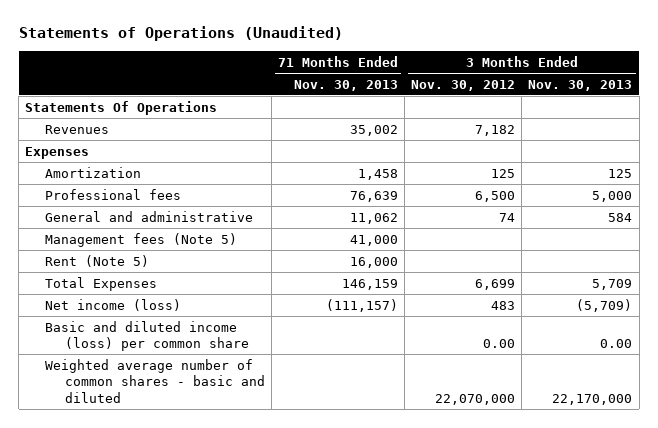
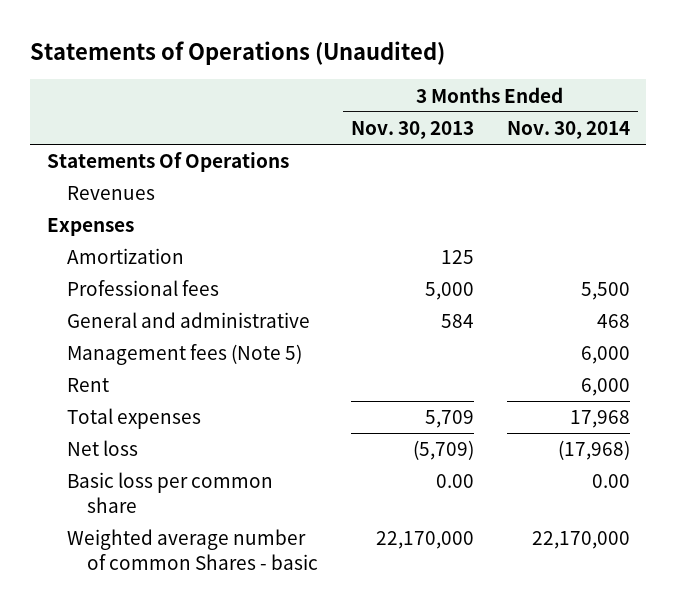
- | 71 Months Ended Nov. 30, 2013 | 3 Months Ended Nov. 30, 2012 | 3 Months Ended Nov. 30, 2013
+ | 3 Months Ended Nov. 30, 2013 | 3 Months Ended Nov. 30, 2014
- Rent (Note 5) | 16,000 | |
- Total Expenses | 146,159 | 6,699 | 5,709
- Net income (loss) | (111,157) | 483 | (5,709)
- Basic and diluted income (loss) per common share | | 0.00 | 0.00
- Weighted average number of common shares - basic and diluted | | 22,070,000 | 22,170,000
+ Rent | | 6,000
+ Total expenses | 5,709 | 17,968
+ Net loss | (5,709) | (17,968)
+ Basic loss per common share | 0.00 | 0.00
+ Weighted average number of common Shares - basic | 22,170,000 | 22,170,000

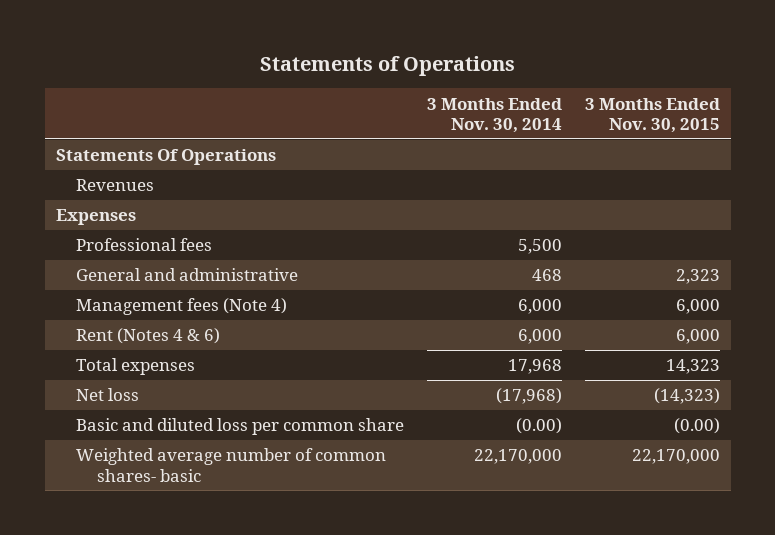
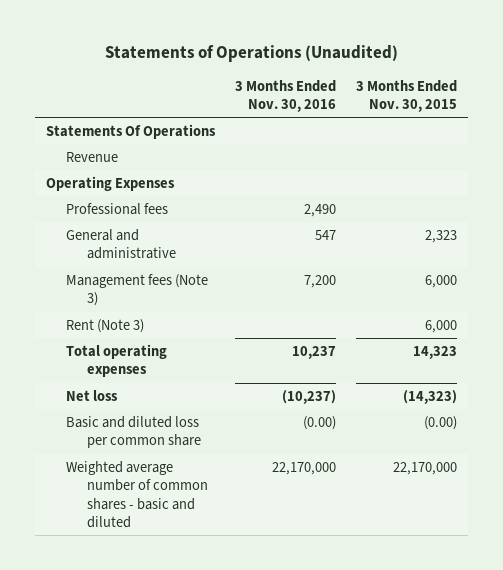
- Statements of Operations
+ Statements of Operations (Unaudited)
- | 3 Months Ended Nov. 30, 2014 | 3 Months Ended Nov. 30, 2015
+ | 3 Months Ended Nov. 30, 2016 | 3 Months Ended Nov. 30, 2015
- Revenues
- Expenses
+ Revenue
+ Operating Expenses
- Management fees (Note 4) | 6,000 | 6,000
- Rent (Notes 4 & 6) | 6,000 | 6,000
- Total expenses | 17,968 | 14,323
+ Management fees (Note 3) | 7,200 | 6,000
+ Rent (Note 3) | | 6,000
+ Total operating expenses | 10,237 | 14,323
- Weighted average number of common shares- basic | 22,170,000 | 22,170,000
+ Weighted average number of common shares - basic and diluted | 22,170,000 | 22,170,000

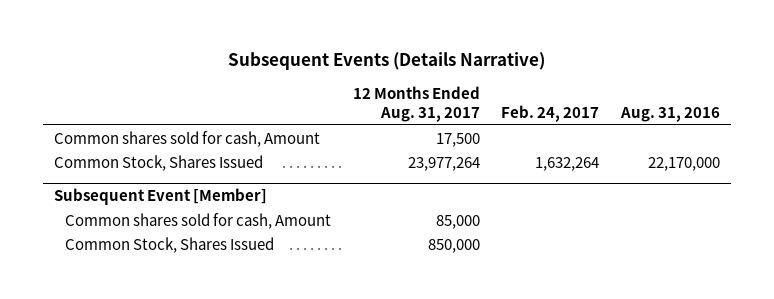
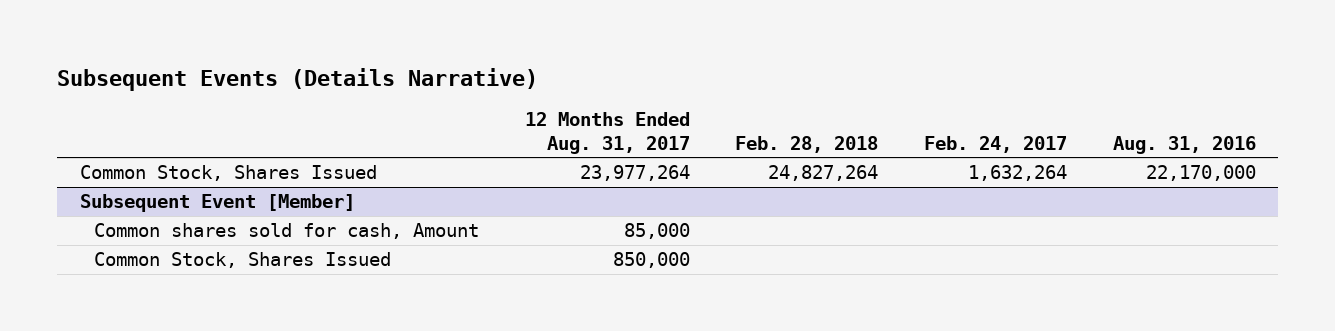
- | 12 Months Ended Aug. 31, 2017 | Feb. 24, 2017 | Aug. 31, 2016
+ | 12 Months Ended Aug. 31, 2017 | Feb. 28, 2018 | Feb. 24, 2017 | Aug. 31, 2016
- Common shares sold for cash, Amount | 17,500 | |

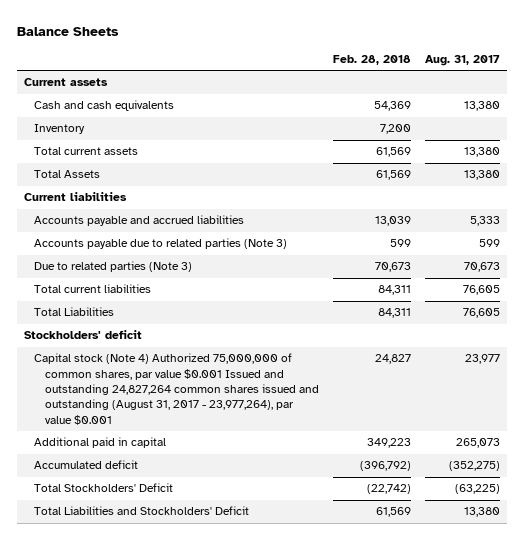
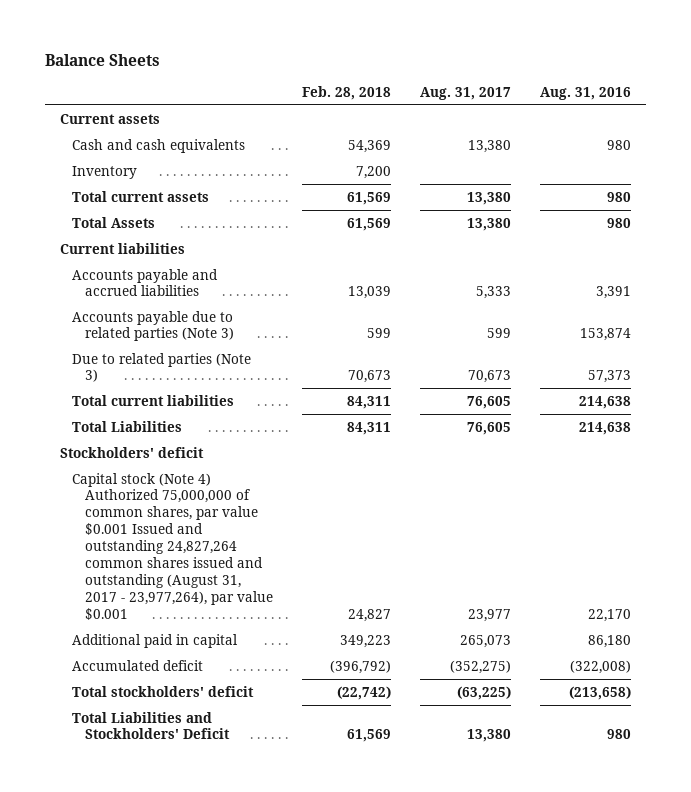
- | Feb. 28, 2018 | Aug. 31, 2017
+ | Feb. 28, 2018 | Aug. 31, 2017 | Aug. 31, 2016
- Total Stockholders' Deficit | (22,742) | (63,225)
+ Total stockholders' deficit | (22,742) | (63,225) | (213,658)

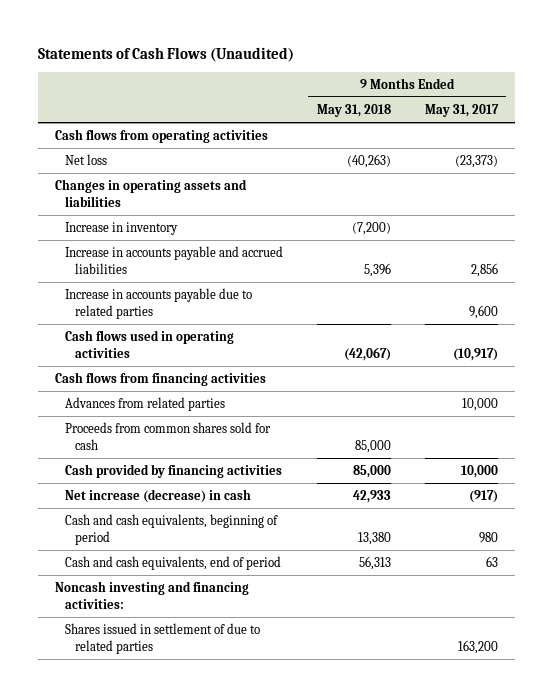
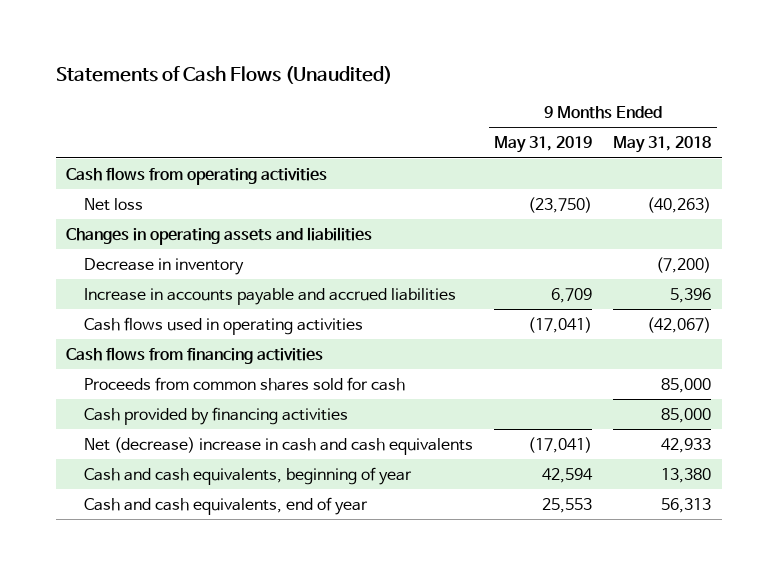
- | 9 Months Ended May 31, 2018 | 9 Months Ended May 31, 2017
+ | 9 Months Ended May 31, 2019 | 9 Months Ended May 31, 2018
- Increase in inventory | (7,200) |
+ Decrease in inventory | | (7,200)
- Increase in accounts payable due to related parties | | 9,600
- Advances from related parties | | 10,000
- Net increase (decrease) in cash | 42,933 | (917)
- Cash and cash equivalents, beginning of period | 13,380 | 980
- Cash and cash equivalents, end of period | 56,313 | 63
- Noncash investing and financing activities:
- Shares issued in settlement of due to related parties | | 163,200
+ Net (decrease) increase in cash and cash equivalents | (17,041) | 42,933
+ Cash and cash equivalents, beginning of year | 42,594 | 13,380
+ Cash and cash equivalents, end of year | 25,553 | 56,313

